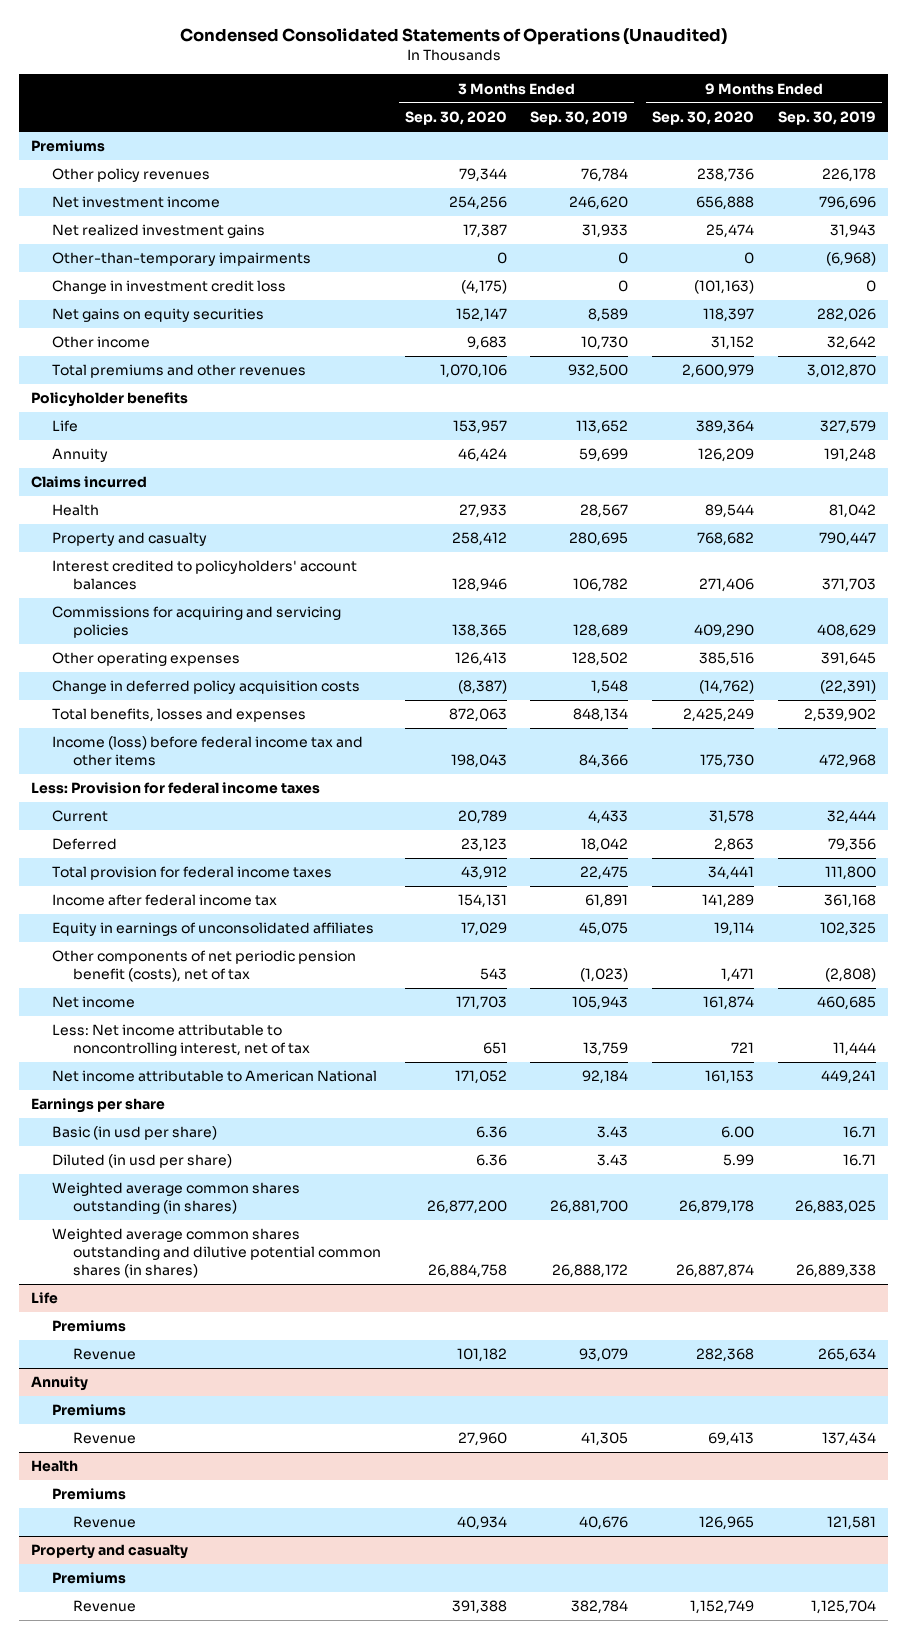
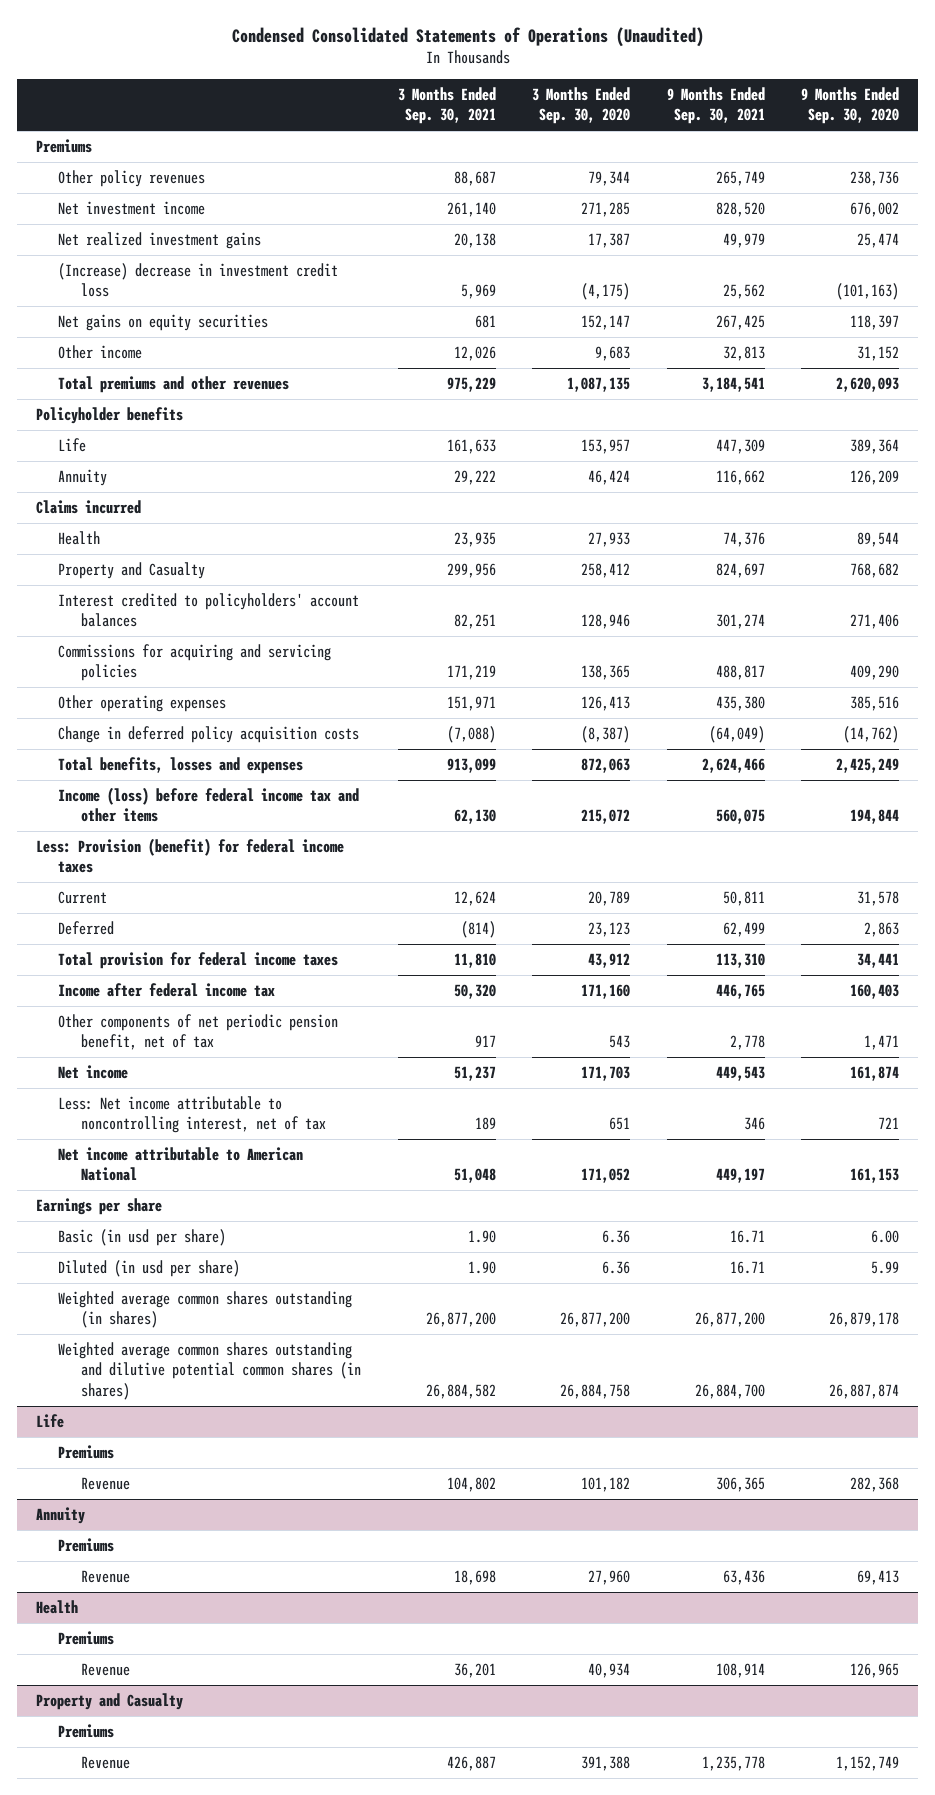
- | 3 Months Ended Sep. 30, 2020 | 3 Months Ended Sep. 30, 2019 | 9 Months Ended Sep. 30, 2020 | 9 Months Ended Sep. 30, 2019
+ | 3 Months Ended Sep. 30, 2021 | 3 Months Ended Sep. 30, 2020 | 9 Months Ended Sep. 30, 2021 | 9 Months Ended Sep. 30, 2020
- Net investment income | 254,256 | 246,620 | 656,888 | 796,696
+ Net investment income | 261,140 | 271,285 | 828,520 | 676,002
- Other-than-temporary impairments | 0 | 0 | 0 | (6,968)
- Change in investment credit loss | (4,175) | 0 | (101,163) | 0
+ (Increase) decrease in investment credit loss | 5,969 | (4,175) | 25,562 | (101,163)
- Total premiums and other revenues | 1,070,106 | 932,500 | 2,600,979 | 3,012,870
+ Total premiums and other revenues | 975,229 | 1,087,135 | 3,184,541 | 2,620,093
- Property and casualty | 258,412 | 280,695 | 768,682 | 790,447
+ Property and Casualty | 299,956 | 258,412 | 824,697 | 768,682
- Income (loss) before federal income tax and other items | 198,043 | 84,366 | 175,730 | 472,968
- Less: Provision for federal income taxes
+ Income (loss) before federal income tax and other items | 62,130 | 215,072 | 560,075 | 194,844
+ Less: Provision (benefit) for federal income taxes
- Income after federal income tax | 154,131 | 61,891 | 141,289 | 361,168
- Equity in earnings of unconsolidated affiliates | 17,029 | 45,075 | 19,114 | 102,325
- Other components of net periodic pension benefit (costs), net of tax | 543 | (1,023) | 1,471 | (2,808)
+ Income after federal income tax | 50,320 | 171,160 | 446,765 | 160,403
+ Other components of net periodic pension benefit, net of tax | 917 | 543 | 2,778 | 1,471
- Property and casualty
+ Property and Casualty

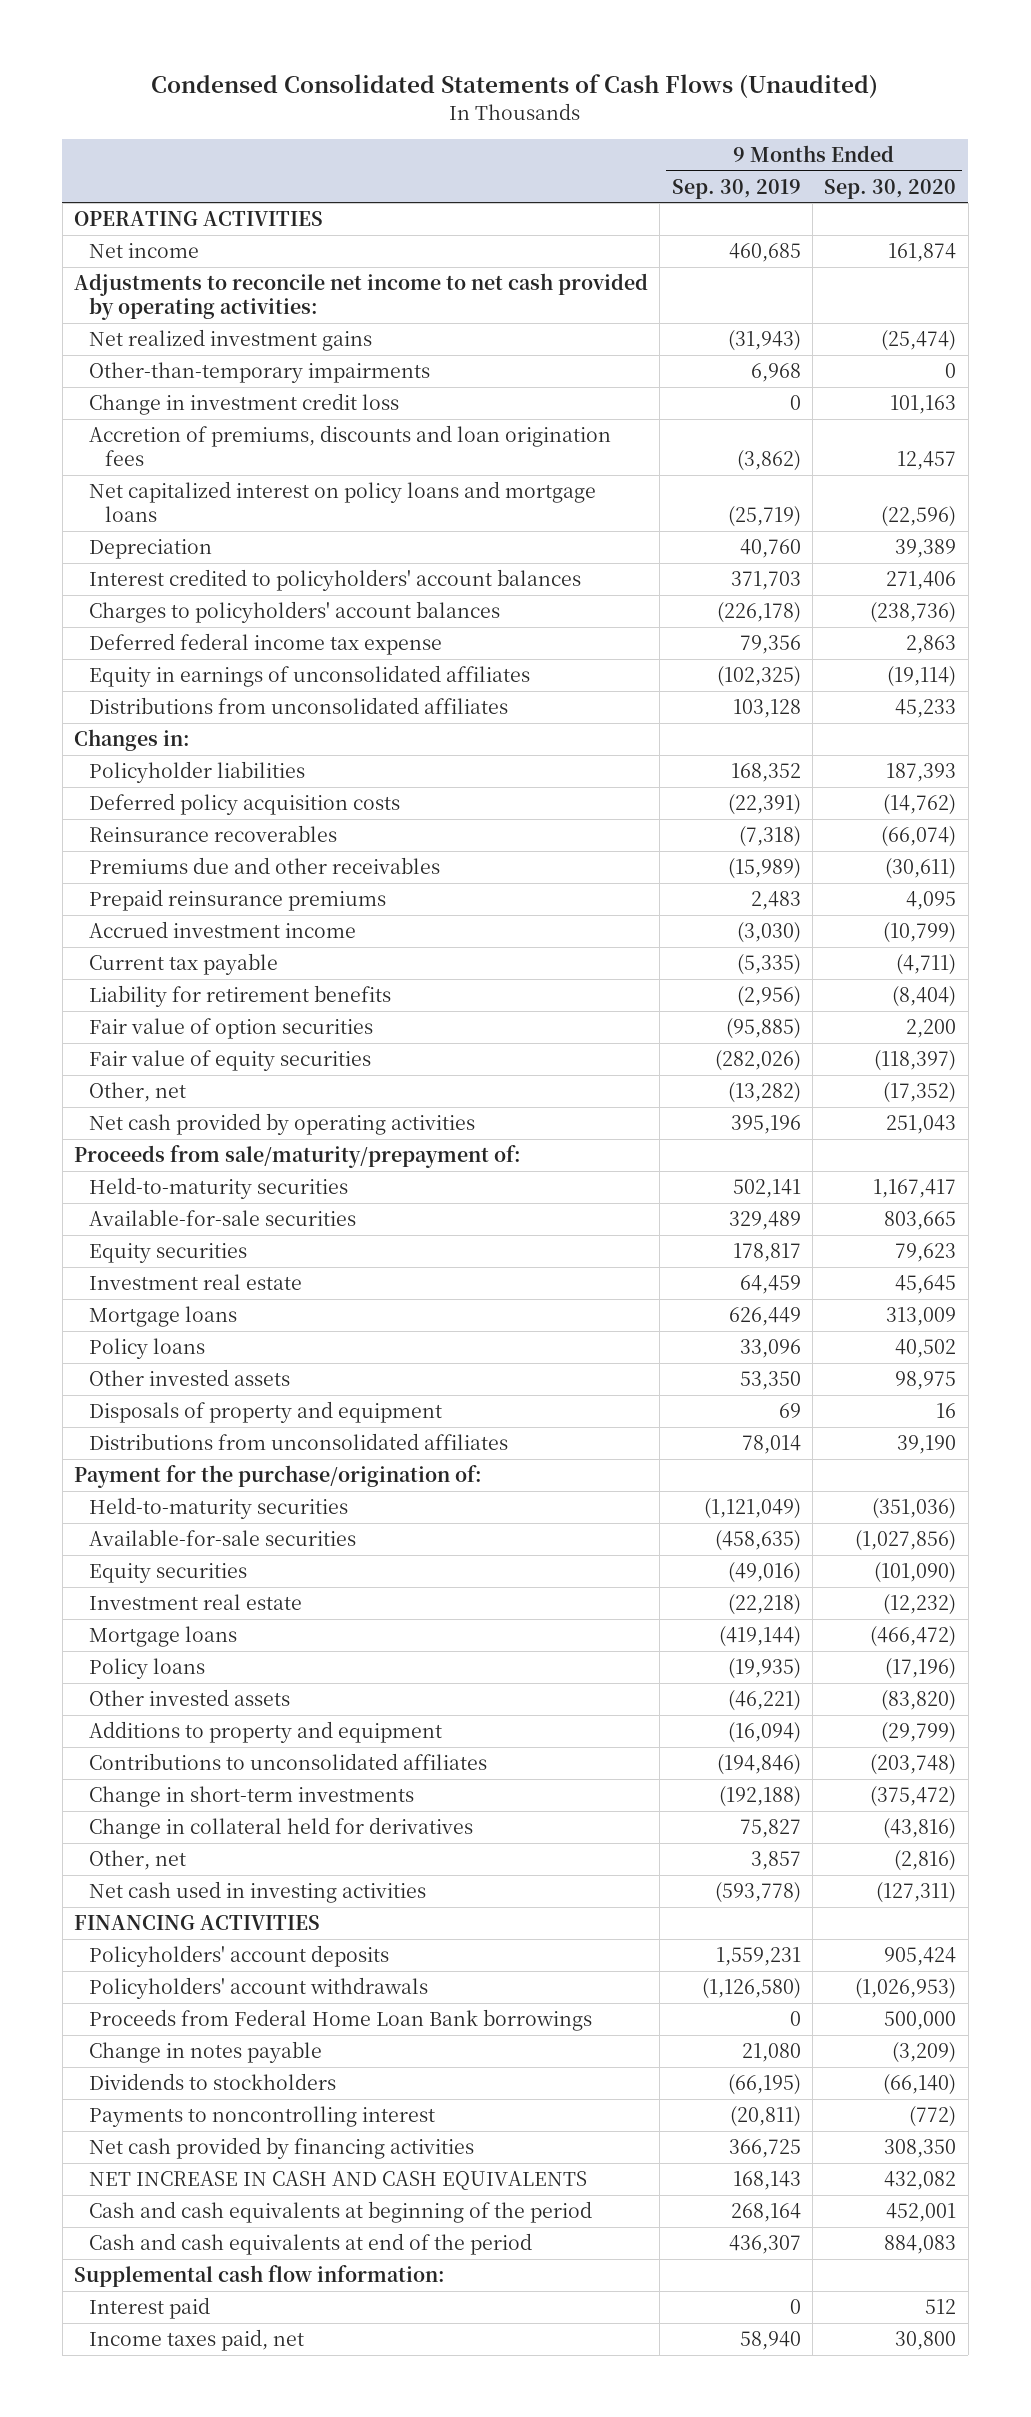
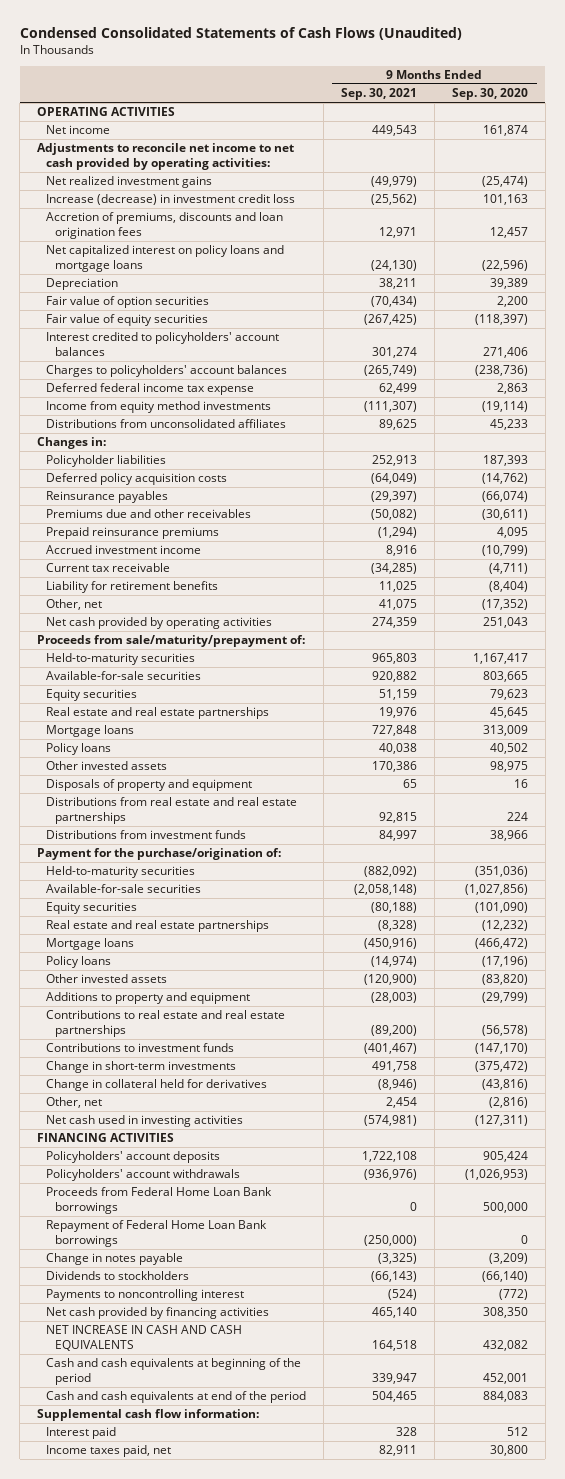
- | 9 Months Ended Sep. 30, 2019 | 9 Months Ended Sep. 30, 2020
+ | 9 Months Ended Sep. 30, 2021 | 9 Months Ended Sep. 30, 2020
- Other-than-temporary impairments | 6,968 | 0
- Change in investment credit loss | 0 | 101,163
+ Increase (decrease) in investment credit loss | (25,562) | 101,163
moved up: Fair value of option securities | (70,434) | 2,200
moved up: Fair value of equity securities | (267,425) | (118,397)
- Equity in earnings of unconsolidated affiliates | (102,325) | (19,114)
+ Income from equity method investments | (111,307) | (19,114)
- Reinsurance recoverables | (7,318) | (66,074)
+ Reinsurance payables | (29,397) | (66,074)
- Current tax payable | (5,335) | (4,711)
+ Current tax receivable | (34,285) | (4,711)
- Investment real estate | 64,459 | 45,645
+ Real estate and real estate partnerships | 19,976 | 45,645
- Distributions from unconsolidated affiliates | 78,014 | 39,190
+ Distributions from real estate and real estate partnerships | 92,815 | 224
+ Distributions from investment funds | 84,997 | 38,966
- Investment real estate | (22,218) | (12,232)
+ Real estate and real estate partnerships | (8,328) | (12,232)
- Contributions to unconsolidated affiliates | (194,846) | (203,748)
+ Contributions to real estate and real estate partnerships | (89,200) | (56,578)
+ Contributions to investment funds | (401,467) | (147,170)
+ Repayment of Federal Home Loan Bank borrowings | (250,000) | 0

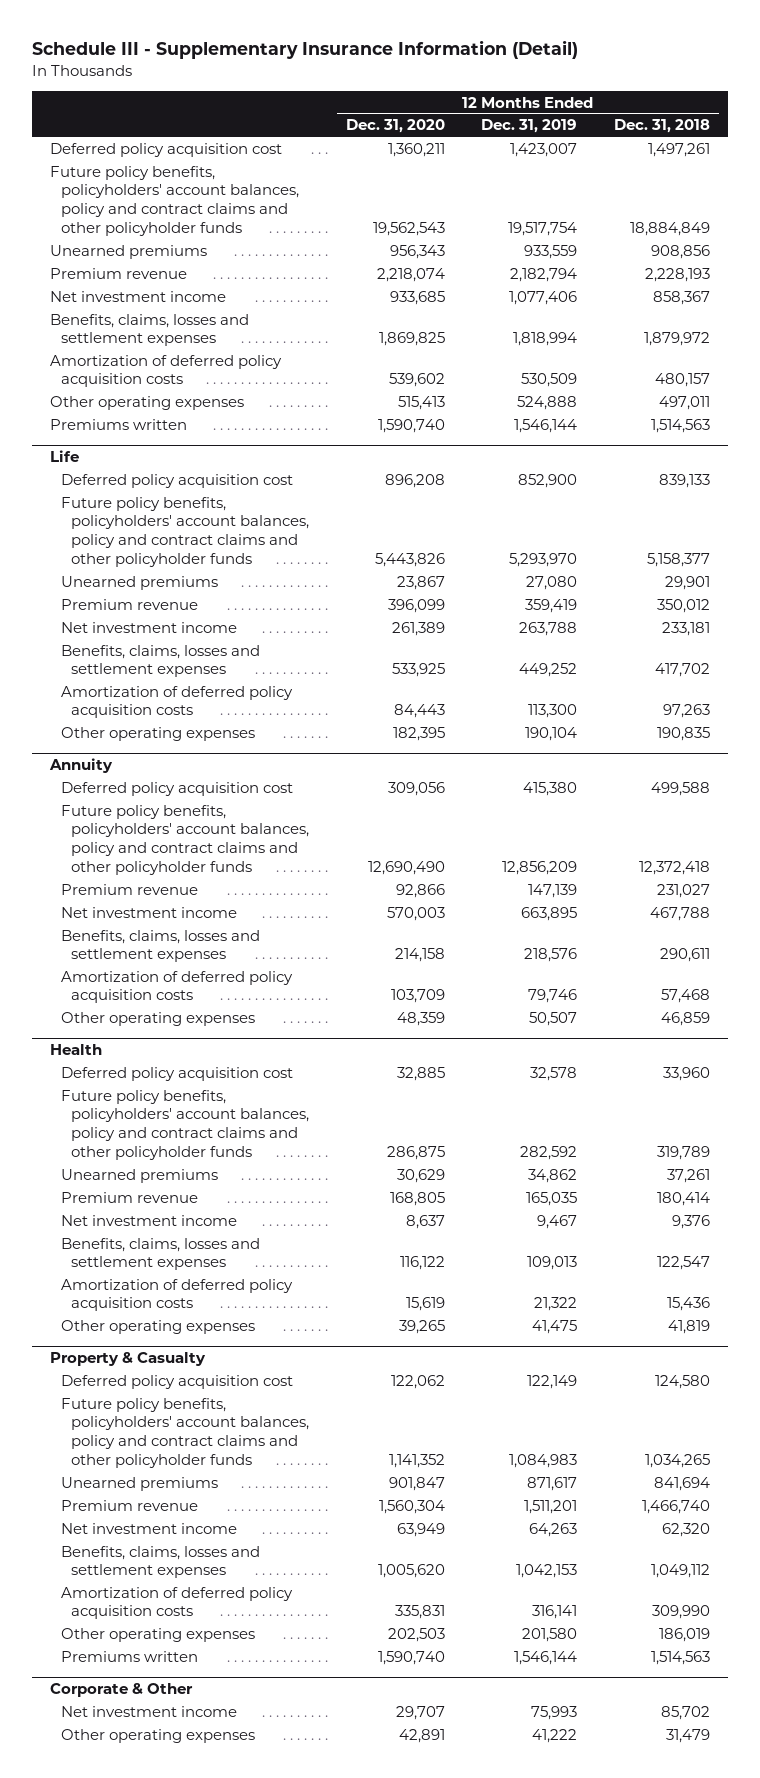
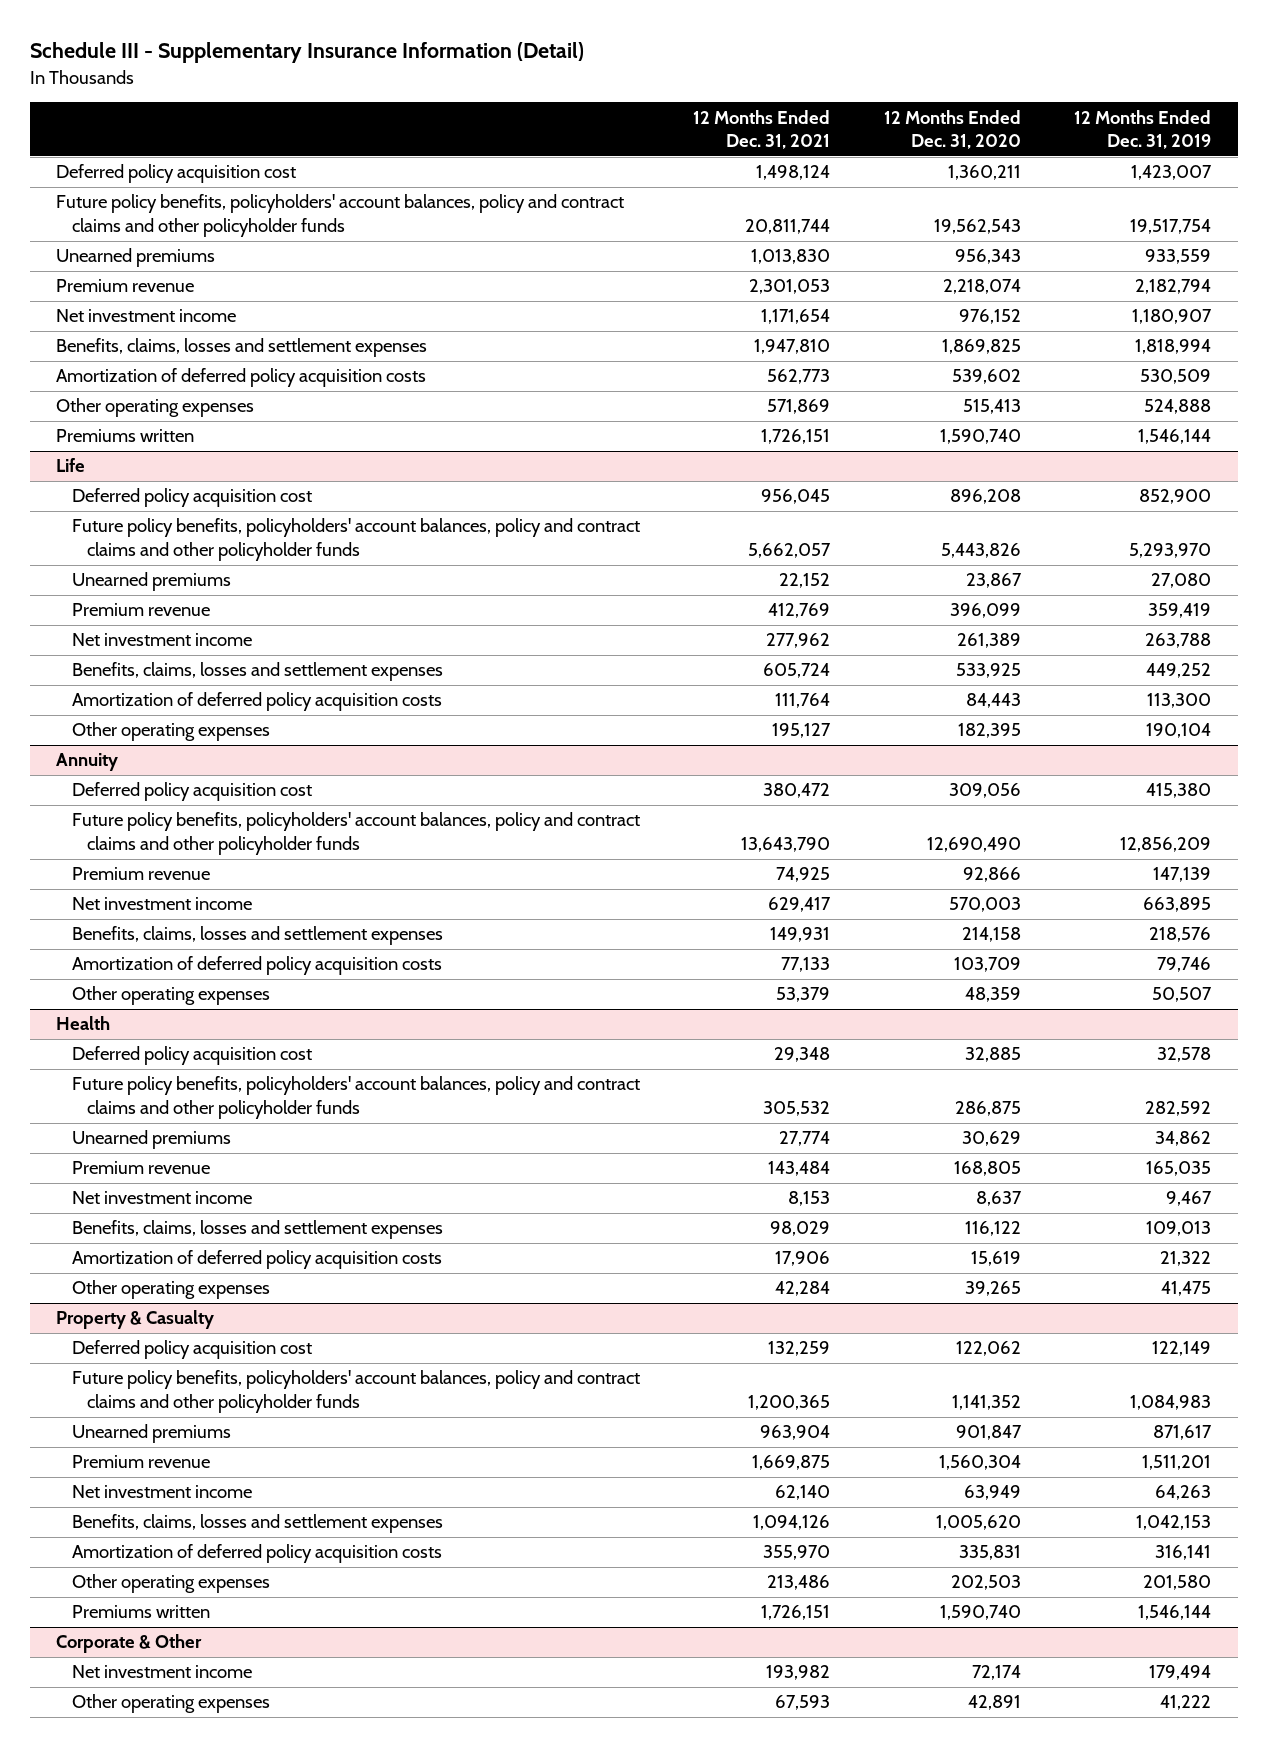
- | 12 Months Ended Dec. 31, 2020 | 12 Months Ended Dec. 31, 2019 | 12 Months Ended Dec. 31, 2018
+ | 12 Months Ended Dec. 31, 2021 | 12 Months Ended Dec. 31, 2020 | 12 Months Ended Dec. 31, 2019
- Net investment income | 933,685 | 1,077,406 | 858,367
+ Net investment income | 1,171,654 | 976,152 | 1,180,907
@ Corporate & Other
- Net investment income | 29,707 | 75,993 | 85,702
+ Net investment income | 193,982 | 72,174 | 179,494

